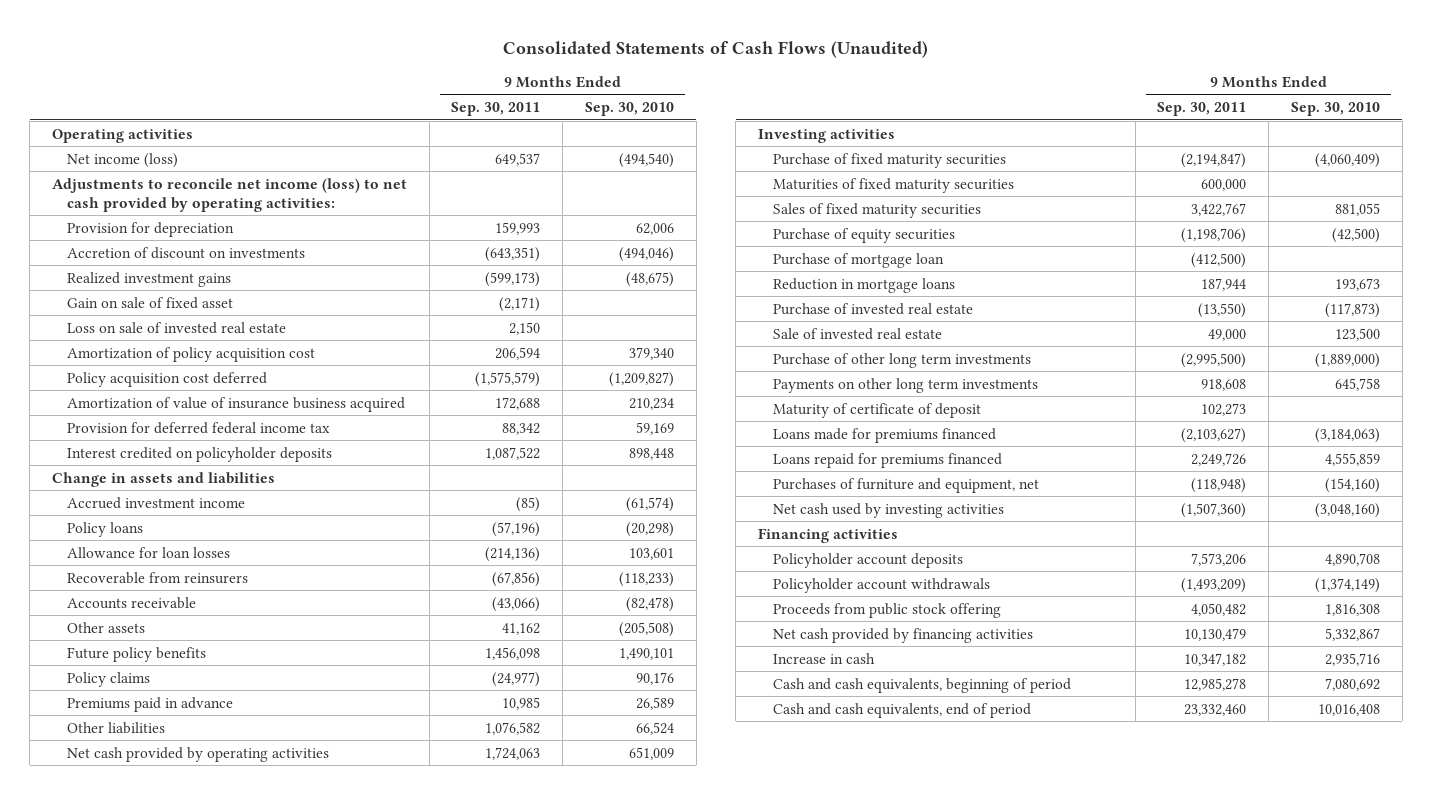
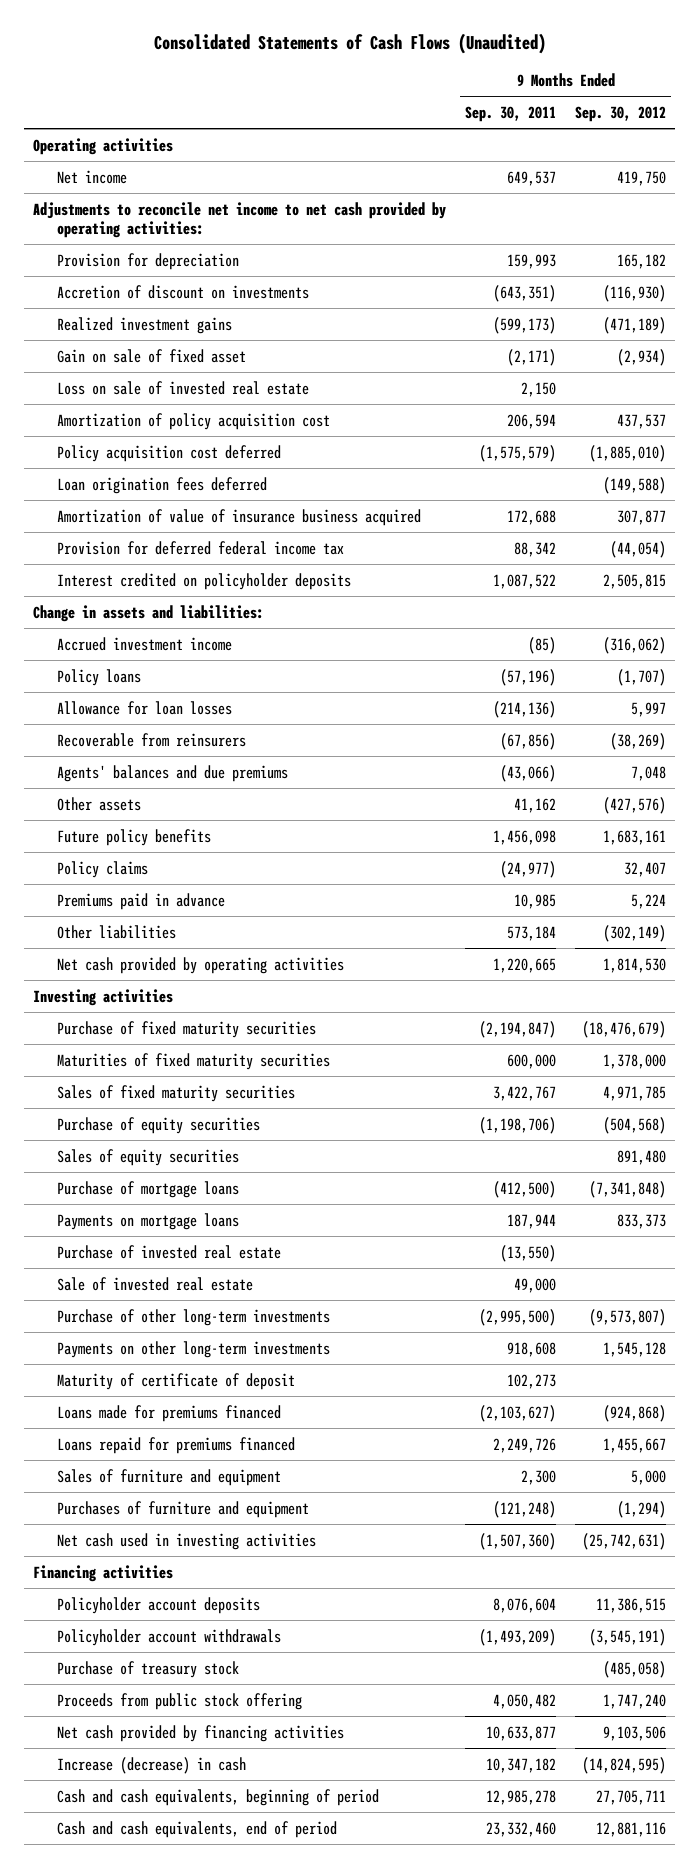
- | 9 Months Ended Sep. 30, 2011 | 9 Months Ended Sep. 30, 2010
+ | 9 Months Ended Sep. 30, 2011 | 9 Months Ended Sep. 30, 2012
- Net income (loss) | 649,537 | (494,540)
- Adjustments to reconcile net income (loss) to net cash provided by operating activities:
+ Net income | 649,537 | 419,750
+ Adjustments to reconcile net income to net cash provided by operating activities:
+ Loan origination fees deferred | | (149,588)
- Change in assets and liabilities
+ Change in assets and liabilities:
- Accounts receivable | (43,066) | (82,478)
+ Agents' balances and due premiums | (43,066) | 7,048
- Other liabilities | 1,076,582 | 66,524
- Net cash provided by operating activities | 1,724,063 | 651,009
+ Other liabilities | 573,184 | (302,149)
+ Net cash provided by operating activities | 1,220,665 | 1,814,530
- Purchase of mortgage loan | (412,500) |
- Reduction in mortgage loans | 187,944 | 193,673
+ Sales of equity securities | | 891,480
+ Purchase of mortgage loans | (412,500) | (7,341,848)
+ Payments on mortgage loans | 187,944 | 833,373
- Purchase of other long term investments | (2,995,500) | (1,889,000)
- Payments on other long term investments | 918,608 | 645,758
+ Purchase of other long-term investments | (2,995,500) | (9,573,807)
+ Payments on other long-term investments | 918,608 | 1,545,128
- Purchases of furniture and equipment, net | (118,948) | (154,160)
- Net cash used by investing activities | (1,507,360) | (3,048,160)
+ Sales of furniture and equipment | 2,300 | 5,000
+ Purchases of furniture and equipment | (121,248) | (1,294)
+ Net cash used in investing activities | (1,507,360) | (25,742,631)
- Policyholder account deposits | 7,573,206 | 4,890,708
+ Policyholder account deposits | 8,076,604 | 11,386,515
+ Purchase of treasury stock | | (485,058)
- Net cash provided by financing activities | 10,130,479 | 5,332,867
- Increase in cash | 10,347,182 | 2,935,716
+ Net cash provided by financing activities | 10,633,877 | 9,103,506
+ Increase (decrease) in cash | 10,347,182 | (14,824,595)

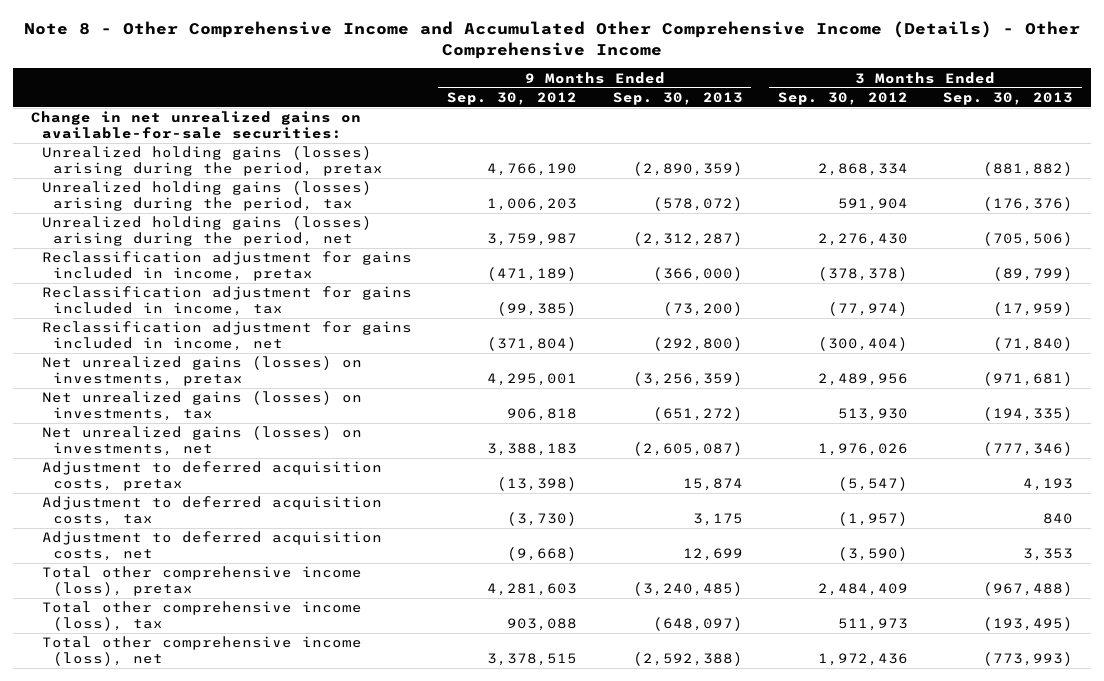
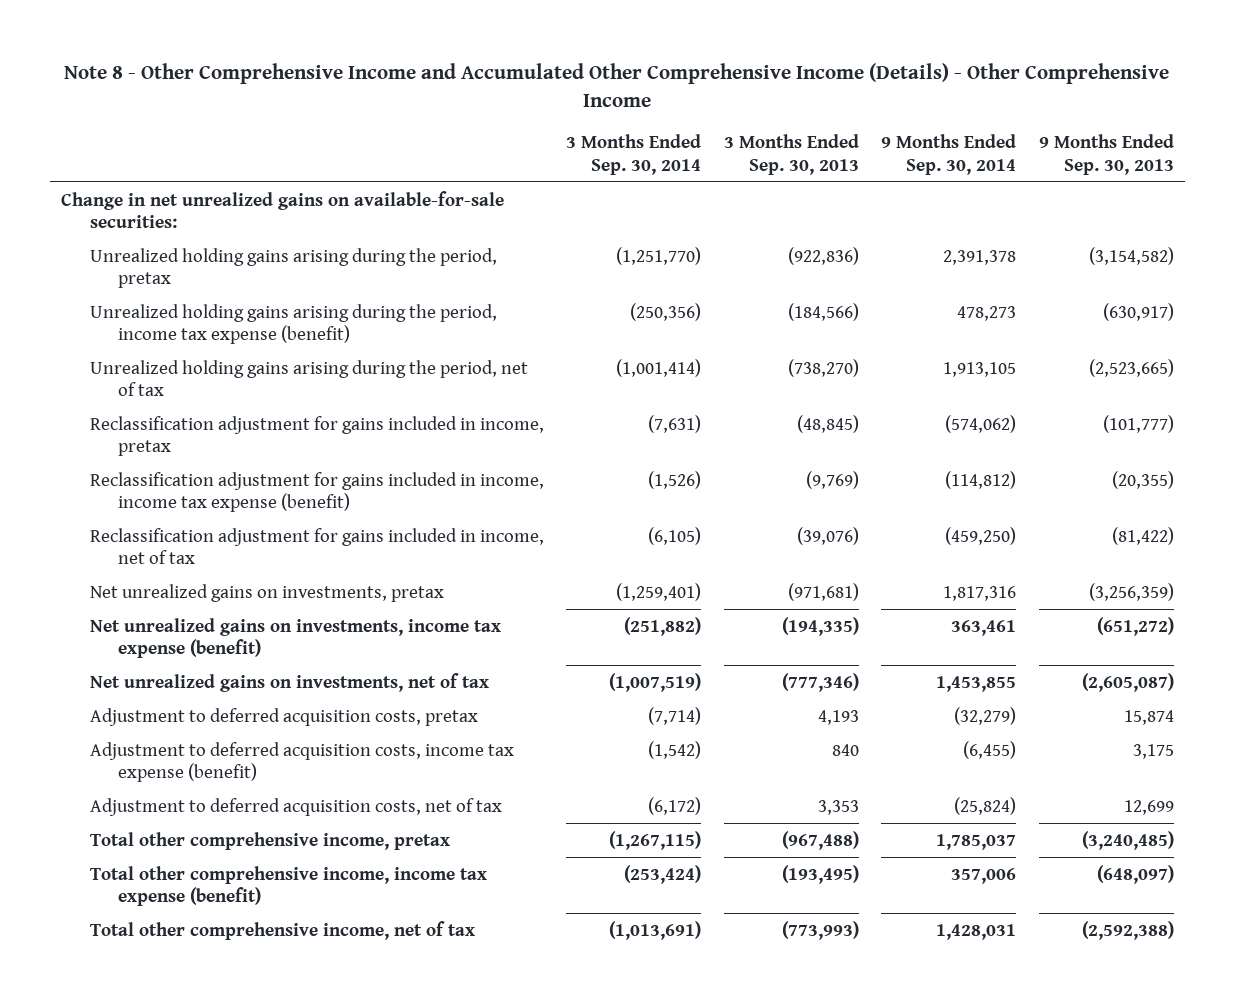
- | 9 Months Ended Sep. 30, 2012 | 9 Months Ended Sep. 30, 2013 | 3 Months Ended Sep. 30, 2012 | 3 Months Ended Sep. 30, 2013
+ | 3 Months Ended Sep. 30, 2014 | 3 Months Ended Sep. 30, 2013 | 9 Months Ended Sep. 30, 2014 | 9 Months Ended Sep. 30, 2013
- Unrealized holding gains (losses) arising during the period, pretax | 4,766,190 | (2,890,359) | 2,868,334 | (881,882)
- Unrealized holding gains (losses) arising during the period, tax | 1,006,203 | (578,072) | 591,904 | (176,376)
- Unrealized holding gains (losses) arising during the period, net | 3,759,987 | (2,312,287) | 2,276,430 | (705,506)
- Reclassification adjustment for gains included in income, pretax | (471,189) | (366,000) | (378,378) | (89,799)
- Reclassification adjustment for gains included in income, tax | (99,385) | (73,200) | (77,974) | (17,959)
- Reclassification adjustment for gains included in income, net | (371,804) | (292,800) | (300,404) | (71,840)
- Net unrealized gains (losses) on investments, pretax | 4,295,001 | (3,256,359) | 2,489,956 | (971,681)
- Net unrealized gains (losses) on investments, tax | 906,818 | (651,272) | 513,930 | (194,335)
- Net unrealized gains (losses) on investments, net | 3,388,183 | (2,605,087) | 1,976,026 | (777,346)
+ Unrealized holding gains arising during the period, pretax | (1,251,770) | (922,836) | 2,391,378 | (3,154,582)
+ Unrealized holding gains arising during the period, income tax expense (benefit) | (250,356) | (184,566) | 478,273 | (630,917)
+ Unrealized holding gains arising during the period, net of tax | (1,001,414) | (738,270) | 1,913,105 | (2,523,665)
+ Reclassification adjustment for gains included in income, pretax | (7,631) | (48,845) | (574,062) | (101,777)
+ Reclassification adjustment for gains included in income, income tax expense (benefit) | (1,526) | (9,769) | (114,812) | (20,355)
+ Reclassification adjustment for gains included in income, net of tax | (6,105) | (39,076) | (459,250) | (81,422)
+ Net unrealized gains on investments, pretax | (1,259,401) | (971,681) | 1,817,316 | (3,256,359)
+ Net unrealized gains on investments, income tax expense (benefit) | (251,882) | (194,335) | 363,461 | (651,272)
+ Net unrealized gains on investments, net of tax | (1,007,519) | (777,346) | 1,453,855 | (2,605,087)
- Adjustment to deferred acquisition costs, tax | (3,730) | 3,175 | (1,957) | 840
- Adjustment to deferred acquisition costs, net | (9,668) | 12,699 | (3,590) | 3,353
- Total other comprehensive income (loss), pretax | 4,281,603 | (3,240,485) | 2,484,409 | (967,488)
- Total other comprehensive income (loss), tax | 903,088 | (648,097) | 511,973 | (193,495)
- Total other comprehensive income (loss), net | 3,378,515 | (2,592,388) | 1,972,436 | (773,993)
+ Adjustment to deferred acquisition costs, income tax expense (benefit) | (1,542) | 840 | (6,455) | 3,175
+ Adjustment to deferred acquisition costs, net of tax | (6,172) | 3,353 | (25,824) | 12,699
+ Total other comprehensive income, pretax | (1,267,115) | (967,488) | 1,785,037 | (3,240,485)
+ Total other comprehensive income, income tax expense (benefit) | (253,424) | (193,495) | 357,006 | (648,097)
+ Total other comprehensive income, net of tax | (1,013,691) | (773,993) | 1,428,031 | (2,592,388)

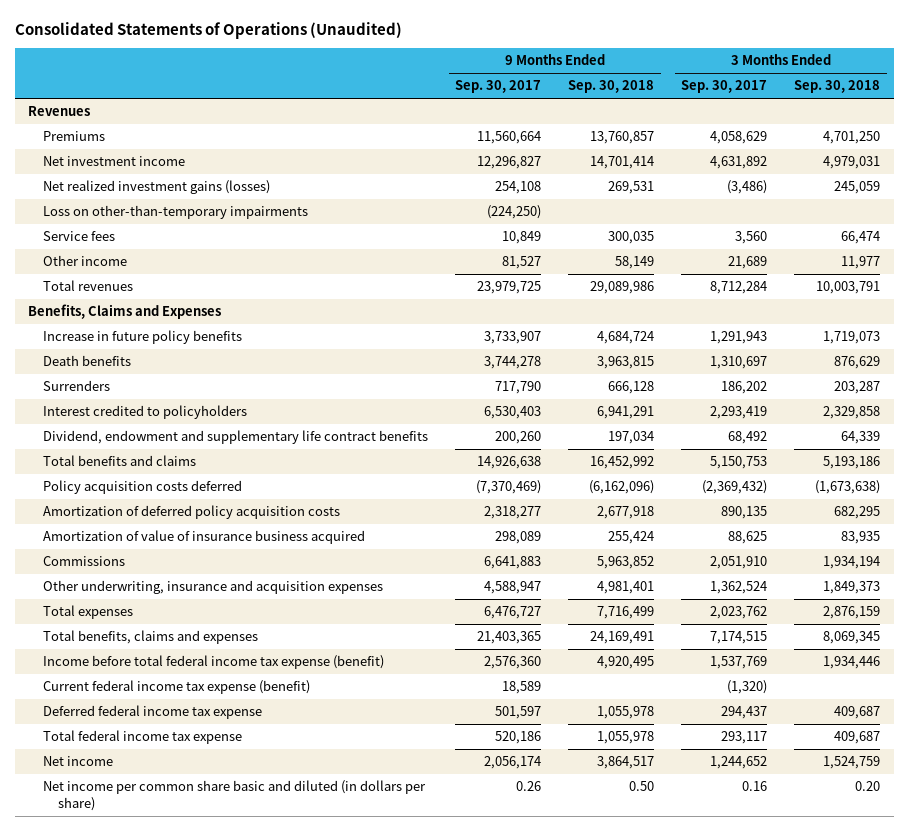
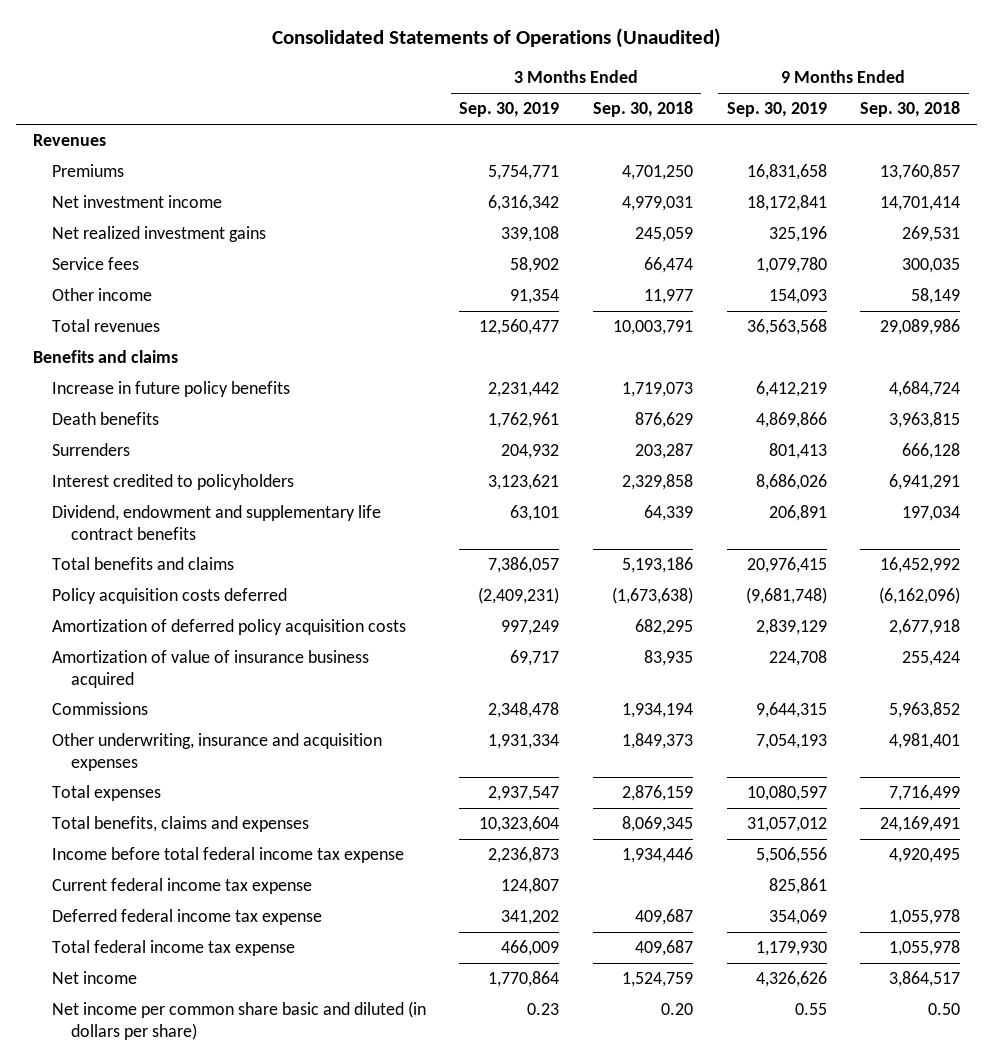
- | 9 Months Ended Sep. 30, 2017 | 9 Months Ended Sep. 30, 2018 | 3 Months Ended Sep. 30, 2017 | 3 Months Ended Sep. 30, 2018
+ | 3 Months Ended Sep. 30, 2019 | 3 Months Ended Sep. 30, 2018 | 9 Months Ended Sep. 30, 2019 | 9 Months Ended Sep. 30, 2018
- Net realized investment gains (losses) | 254,108 | 269,531 | (3,486) | 245,059
- Loss on other-than-temporary impairments | (224,250) | | |
+ Net realized investment gains | 339,108 | 245,059 | 325,196 | 269,531
- Benefits, Claims and Expenses
+ Benefits and claims
- Income before total federal income tax expense (benefit) | 2,576,360 | 4,920,495 | 1,537,769 | 1,934,446
- Current federal income tax expense (benefit) | 18,589 | | (1,320) |
+ Income before total federal income tax expense | 2,236,873 | 1,934,446 | 5,506,556 | 4,920,495
+ Current federal income tax expense | 124,807 | | 825,861 |

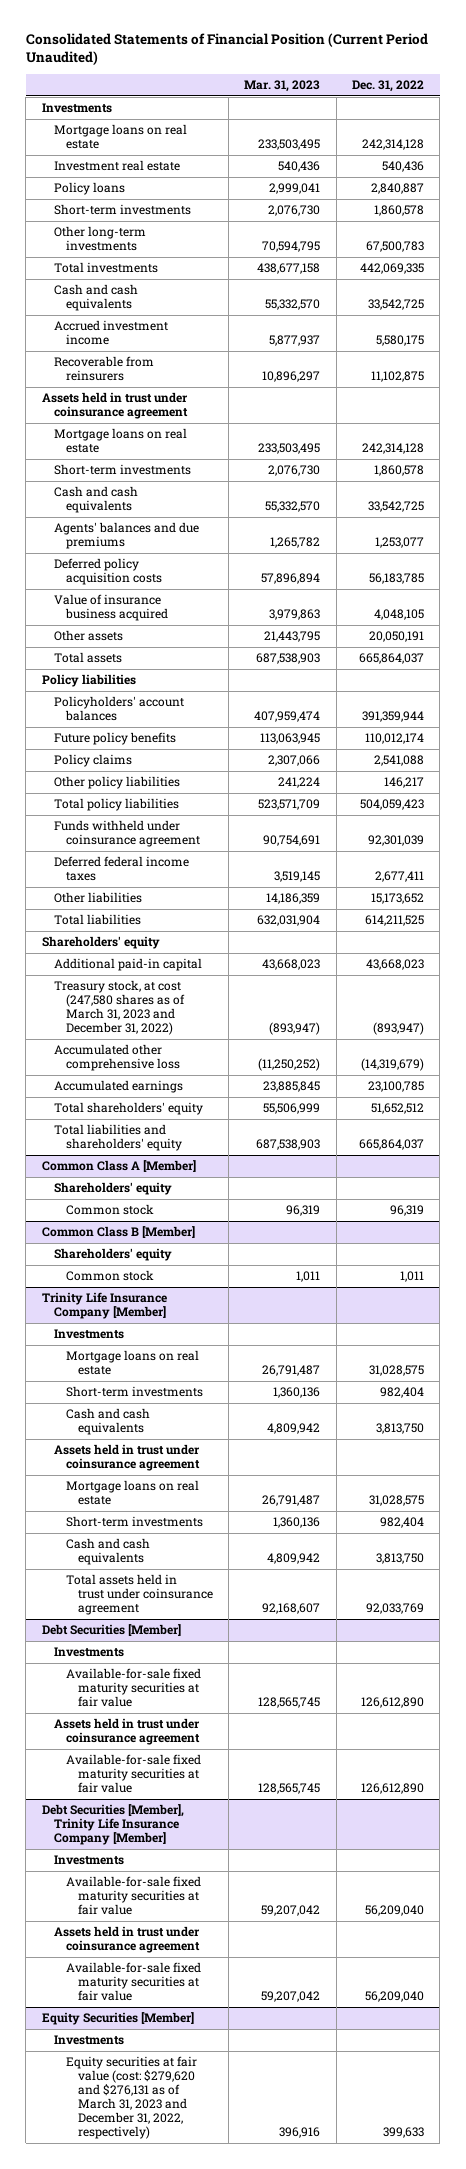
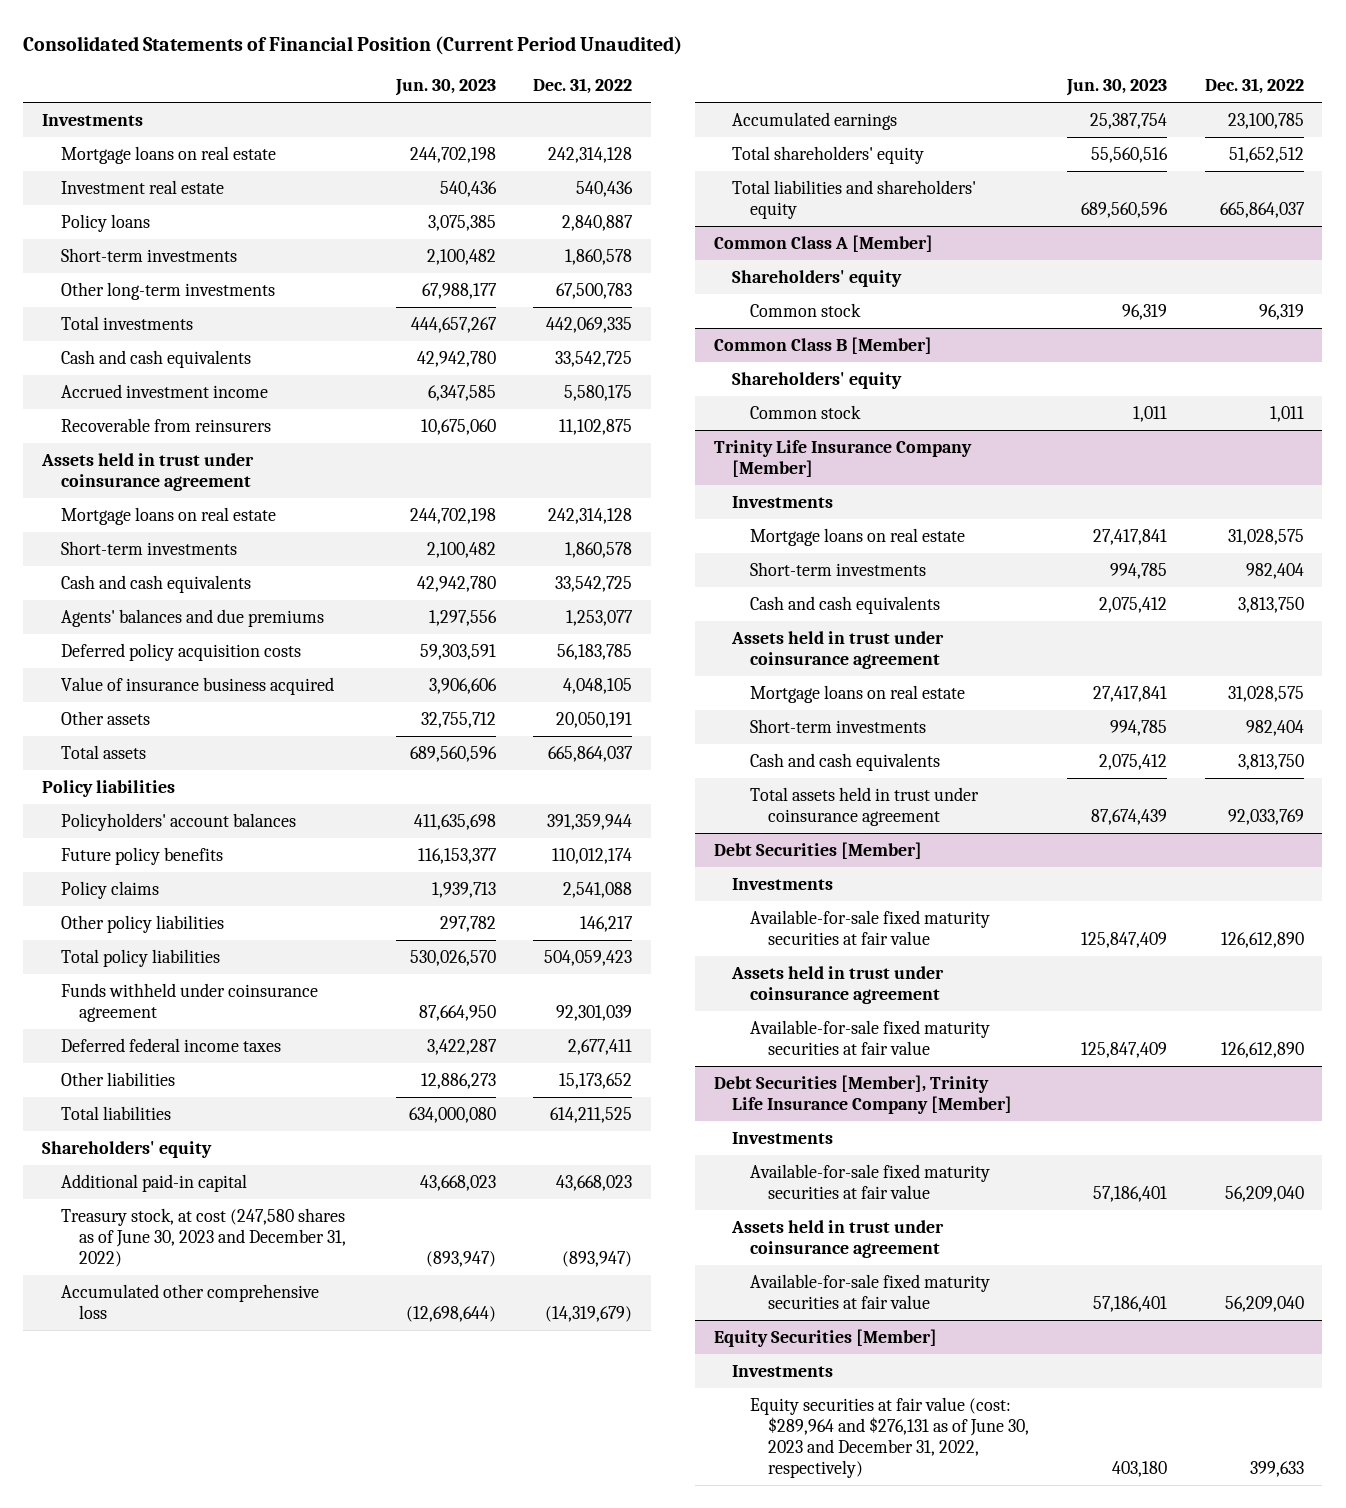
- | Mar. 31, 2023 | Dec. 31, 2022
+ | Jun. 30, 2023 | Dec. 31, 2022
- Treasury stock, at cost (247,580 shares as of March 31, 2023 and December 31, 2022) | (893,947) | (893,947)
+ Treasury stock, at cost (247,580 shares as of June 30, 2023 and December 31, 2022) | (893,947) | (893,947)
@ Equity Securities [Member]
- Equity securities at fair value (cost: $279,620 and $276,131 as of March 31, 2023 and December 31, 2022, respectively) | 396,916 | 399,633
+ Equity securities at fair value (cost: $289,964 and $276,131 as of June 30, 2023 and December 31, 2022, respectively) | 403,180 | 399,633

